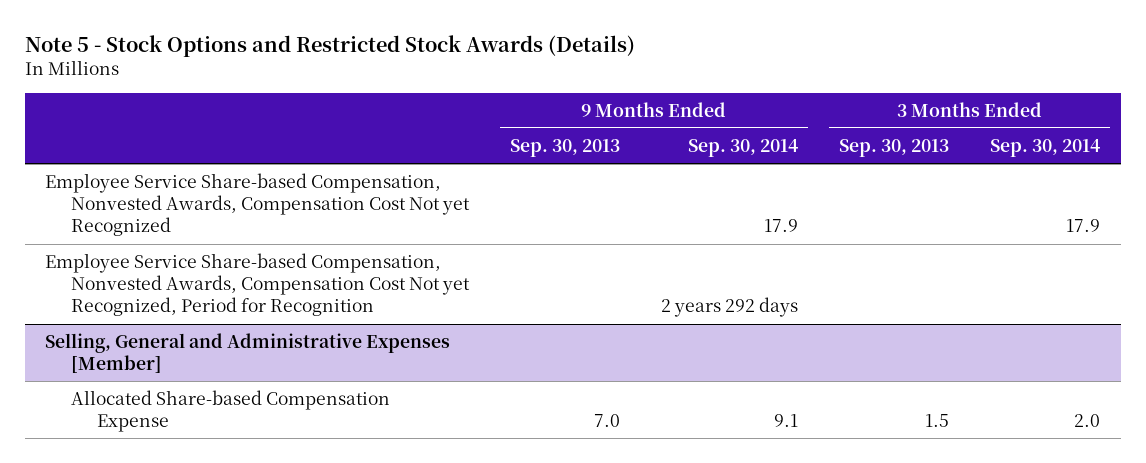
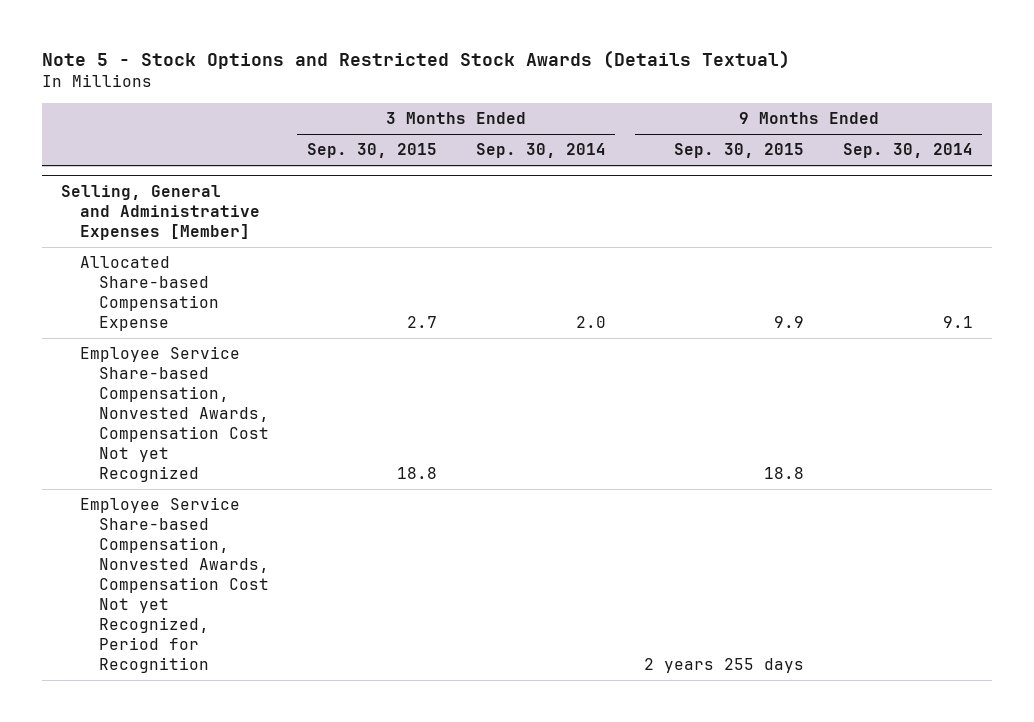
- Note 5 - Stock Options and Restricted Stock Awards (Details)
+ Note 5 - Stock Options and Restricted Stock Awards (Details Textual)
- | 9 Months Ended Sep. 30, 2013 | 9 Months Ended Sep. 30, 2014 | 3 Months Ended Sep. 30, 2013 | 3 Months Ended Sep. 30, 2014
+ | 3 Months Ended Sep. 30, 2015 | 3 Months Ended Sep. 30, 2014 | 9 Months Ended Sep. 30, 2015 | 9 Months Ended Sep. 30, 2014
- Employee Service Share-based Compensation, Nonvested Awards, Compensation Cost Not yet Recognized | | 17.9 | | 17.9
- Employee Service Share-based Compensation, Nonvested Awards, Compensation Cost Not yet Recognized, Period for Recognition | | 2 years 292 days | |
@ Selling, General and Administrative Expenses [Member]
+ Employee Service Share-based Compensation, Nonvested Awards, Compensation Cost Not yet Recognized | 18.8 | | 18.8 |
+ Employee Service Share-based Compensation, Nonvested Awards, Compensation Cost Not yet Recognized, Period for Recognition | | | 2 years 255 days |

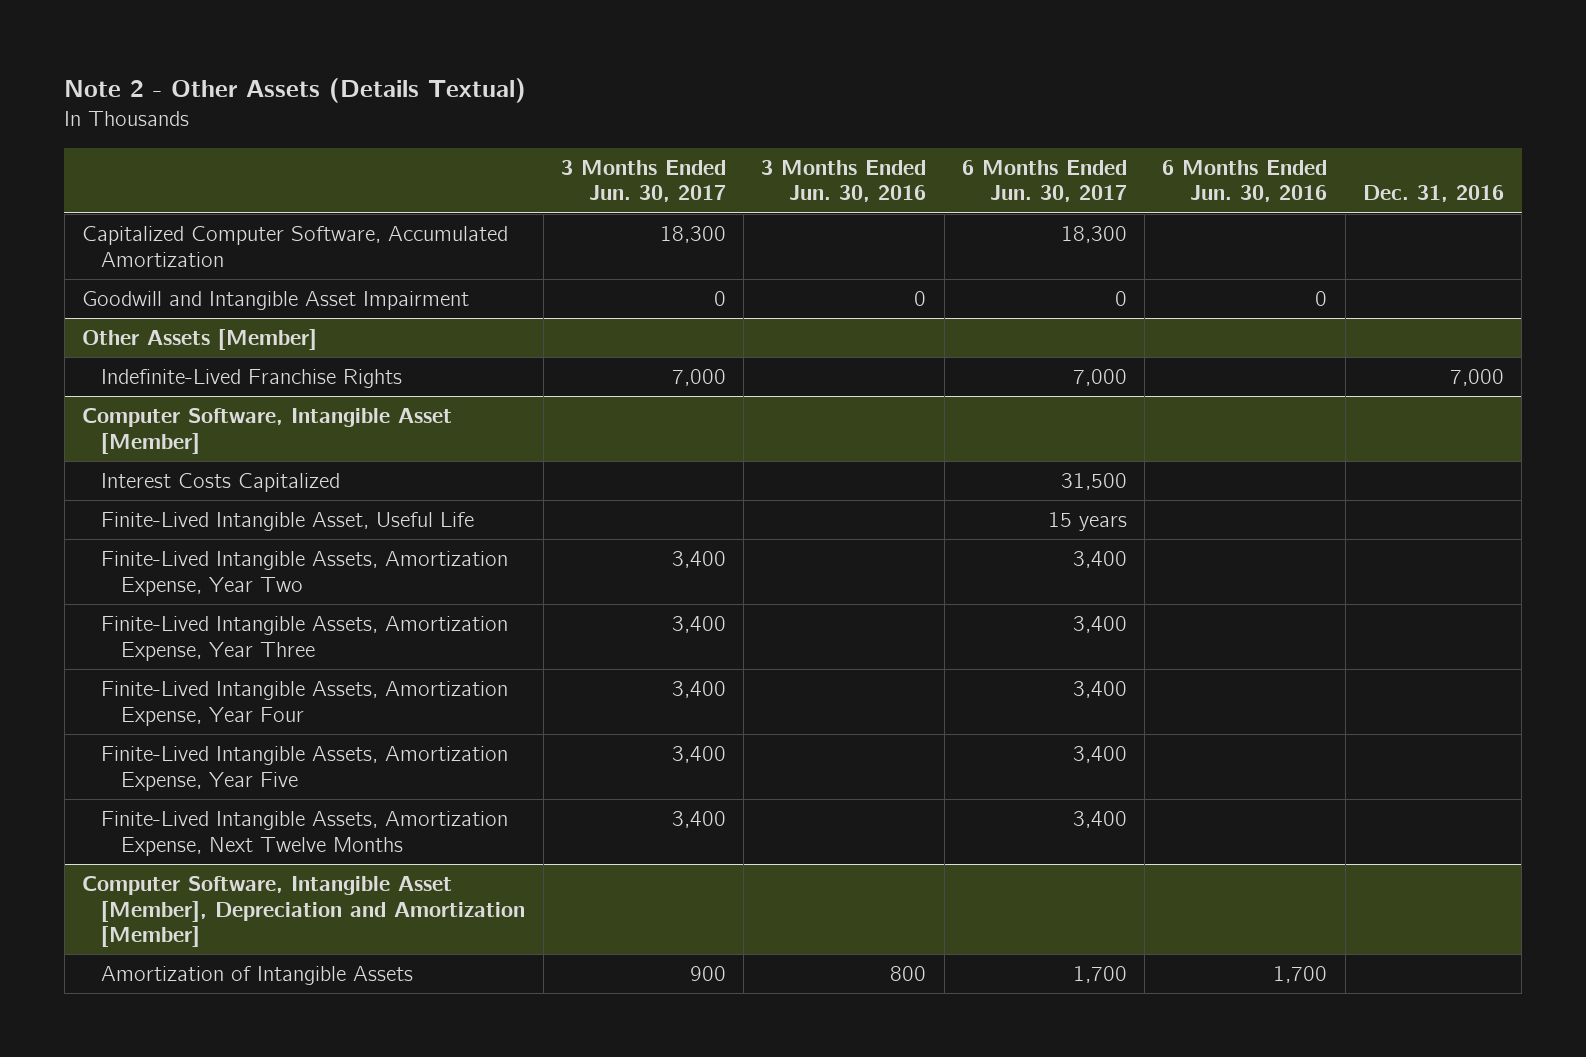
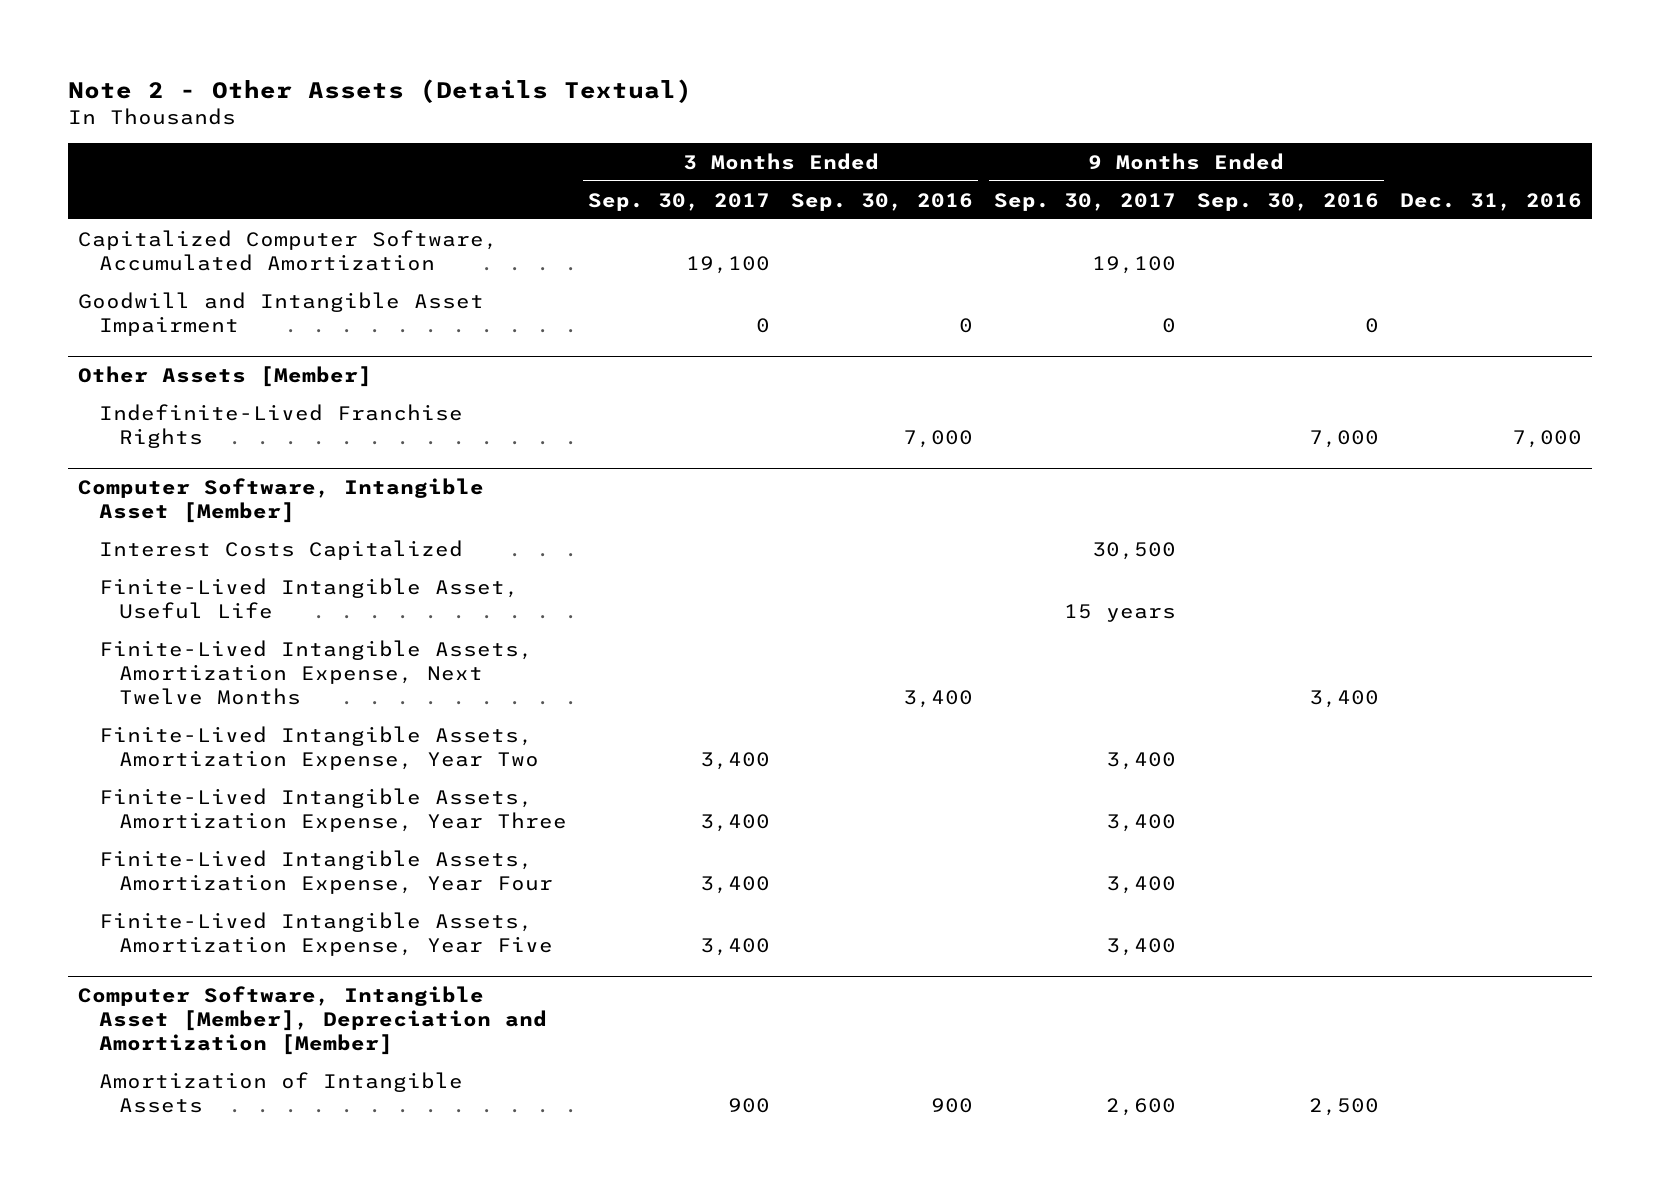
- | 3 Months Ended Jun. 30, 2017 | 3 Months Ended Jun. 30, 2016 | 6 Months Ended Jun. 30, 2017 | 6 Months Ended Jun. 30, 2016 | Dec. 31, 2016
+ | 3 Months Ended Sep. 30, 2017 | 3 Months Ended Sep. 30, 2016 | 9 Months Ended Sep. 30, 2017 | 9 Months Ended Sep. 30, 2016 | Dec. 31, 2016
@ Computer Software, Intangible Asset [Member]
moved up: Finite-Lived Intangible Assets, Amortization Expense, Next Twelve Months | | 3,400 | | 3,400 |

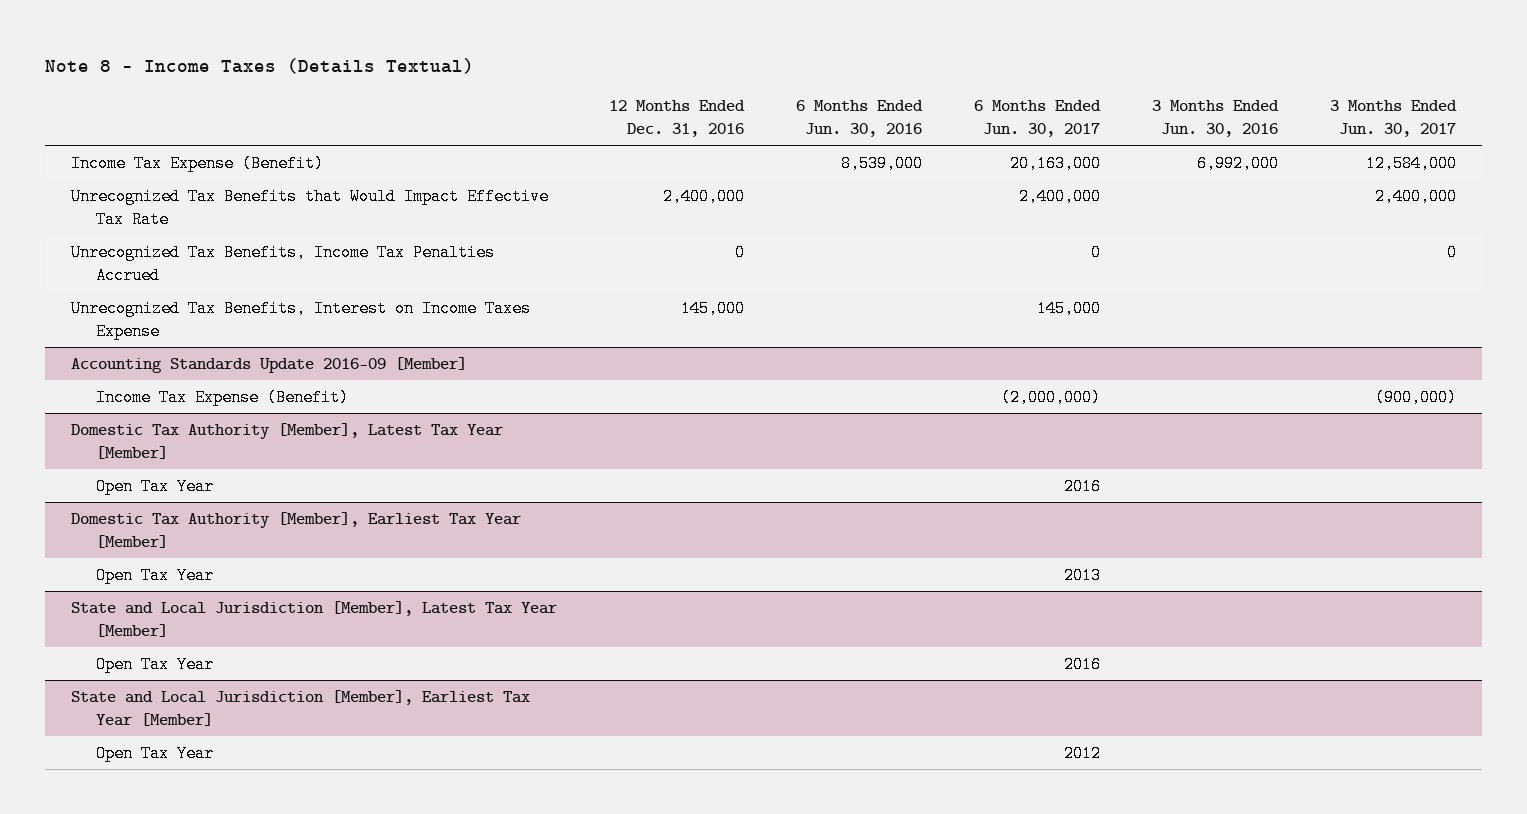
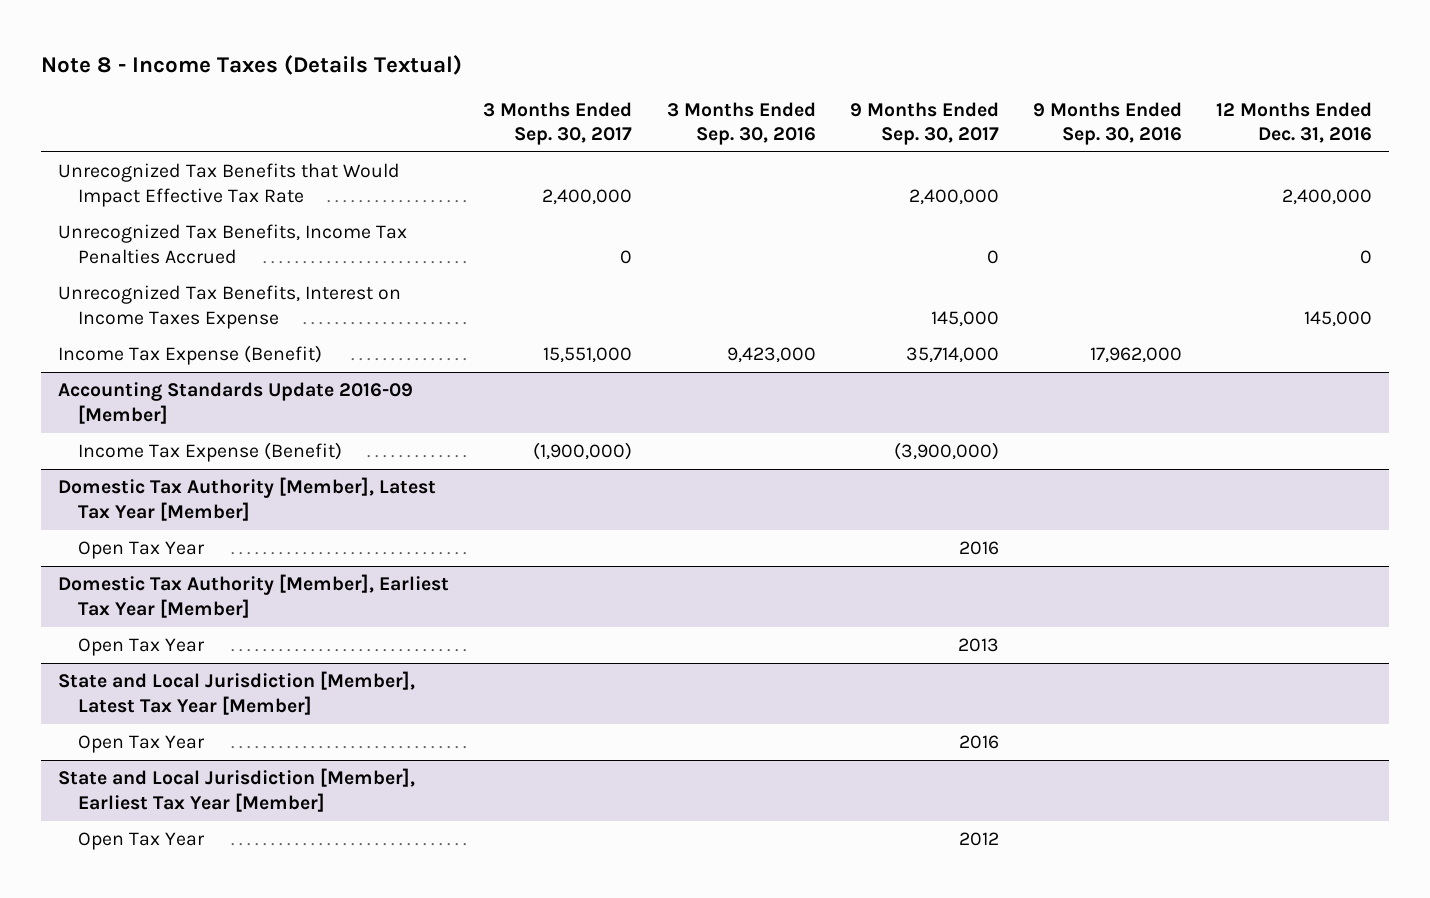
- | 12 Months Ended Dec. 31, 2016 | 6 Months Ended Jun. 30, 2016 | 6 Months Ended Jun. 30, 2017 | 3 Months Ended Jun. 30, 2016 | 3 Months Ended Jun. 30, 2017
+ | 3 Months Ended Sep. 30, 2017 | 3 Months Ended Sep. 30, 2016 | 9 Months Ended Sep. 30, 2017 | 9 Months Ended Sep. 30, 2016 | 12 Months Ended Dec. 31, 2016
moved down: Income Tax Expense (Benefit) | 15,551,000 | 9,423,000 | 35,714,000 | 17,962,000 |

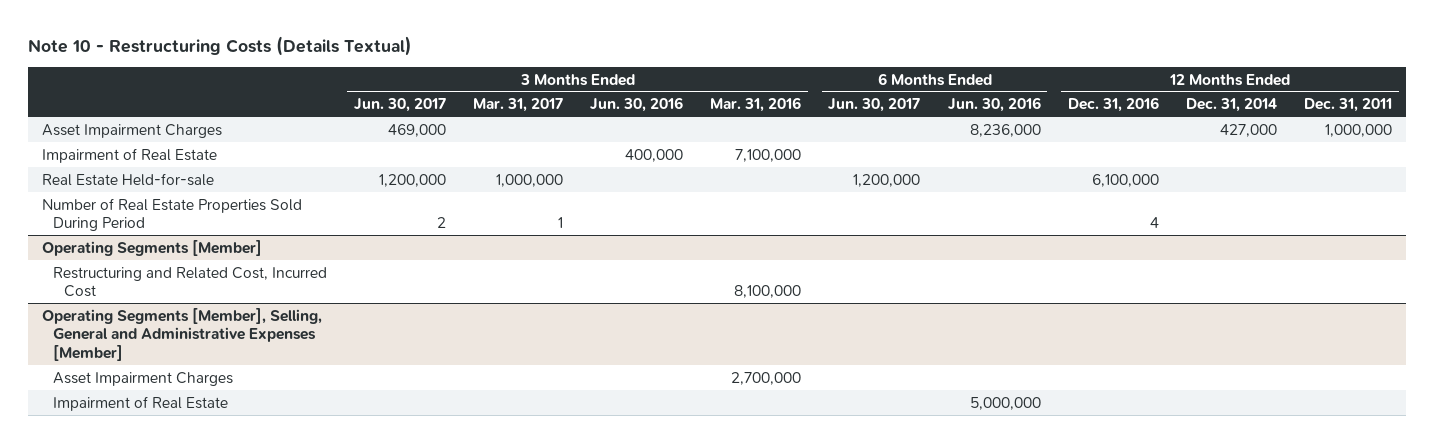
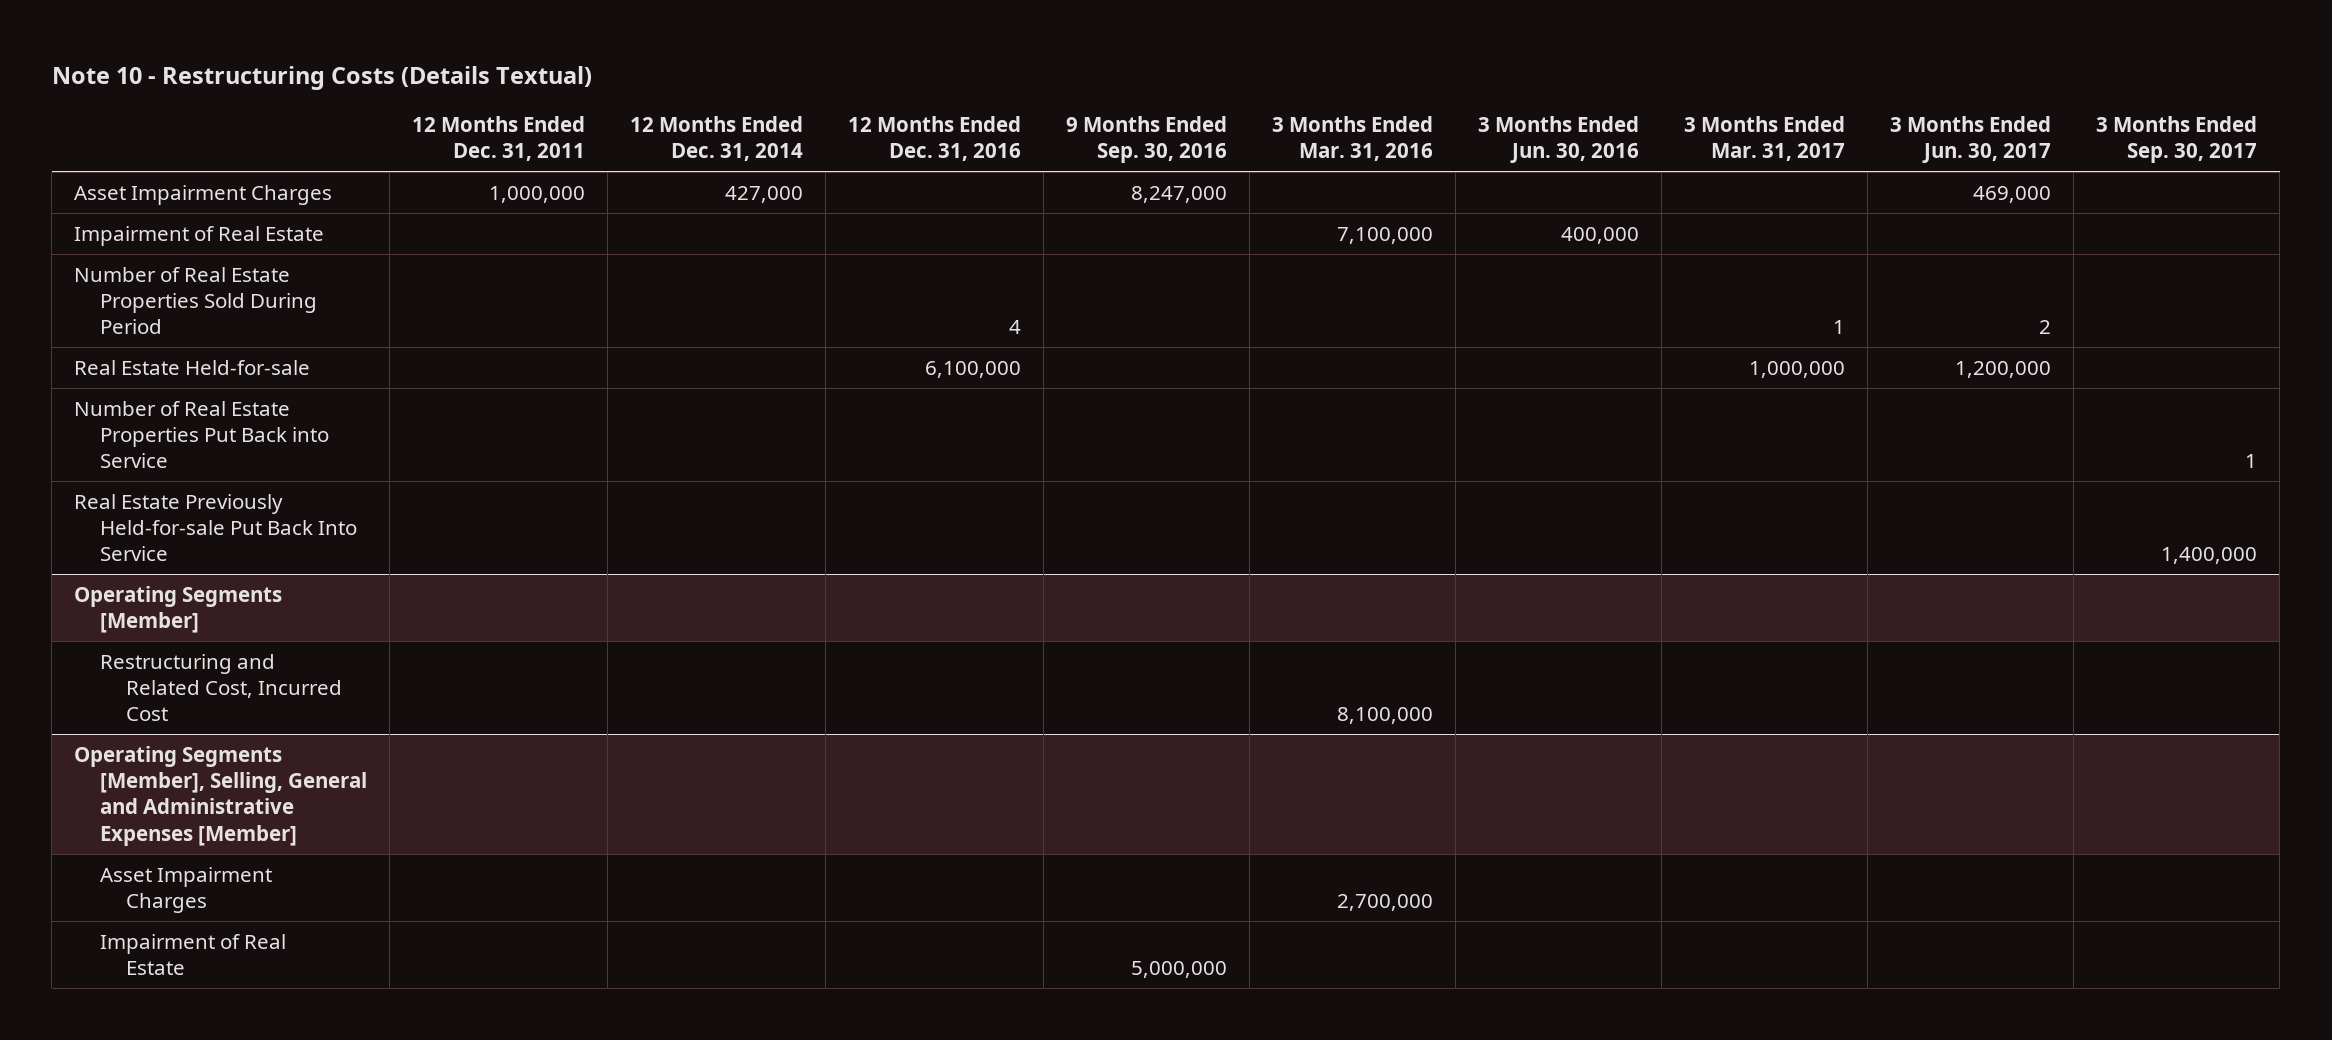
- | 3 Months Ended Jun. 30, 2017 | 3 Months Ended Mar. 31, 2017 | 3 Months Ended Jun. 30, 2016 | 3 Months Ended Mar. 31, 2016 | 6 Months Ended Jun. 30, 2017 | 6 Months Ended Jun. 30, 2016 | 12 Months Ended Dec. 31, 2016 | 12 Months Ended Dec. 31, 2014 | 12 Months Ended Dec. 31, 2011
+ | 12 Months Ended Dec. 31, 2011 | 12 Months Ended Dec. 31, 2014 | 12 Months Ended Dec. 31, 2016 | 9 Months Ended Sep. 30, 2016 | 3 Months Ended Mar. 31, 2016 | 3 Months Ended Jun. 30, 2016 | 3 Months Ended Mar. 31, 2017 | 3 Months Ended Jun. 30, 2017 | 3 Months Ended Sep. 30, 2017
moved down: Real Estate Held-for-sale | | | 6,100,000 | | | | 1,000,000 | 1,200,000 |
+ Number of Real Estate Properties Put Back into Service | | | | | | | | | 1
+ Real Estate Previously Held-for-sale Put Back Into Service | | | | | | | | | 1,400,000

